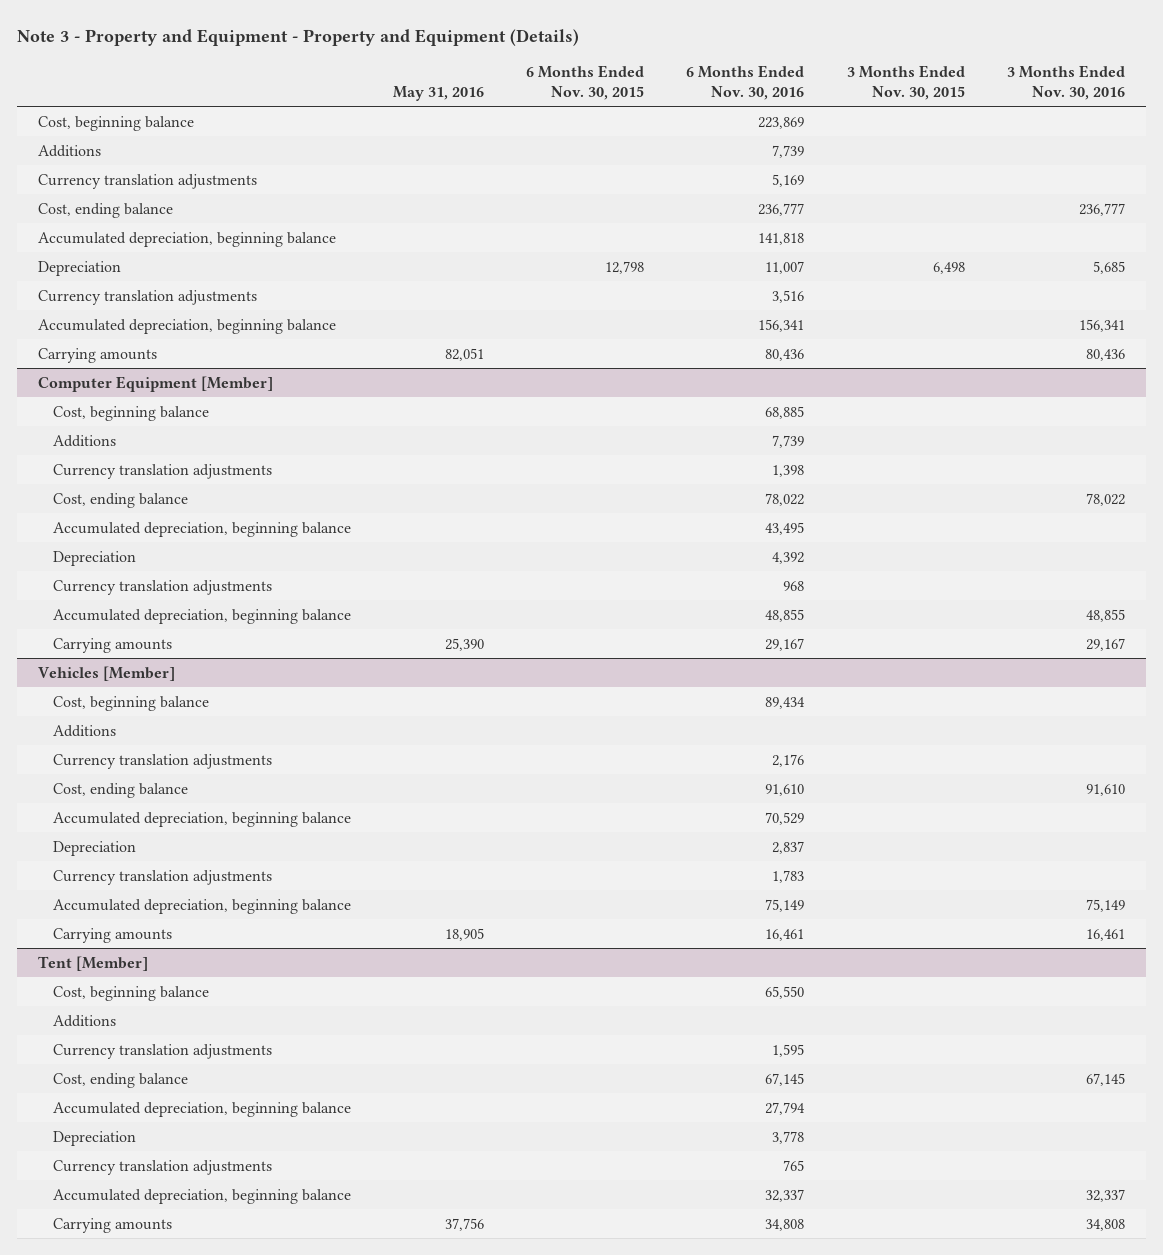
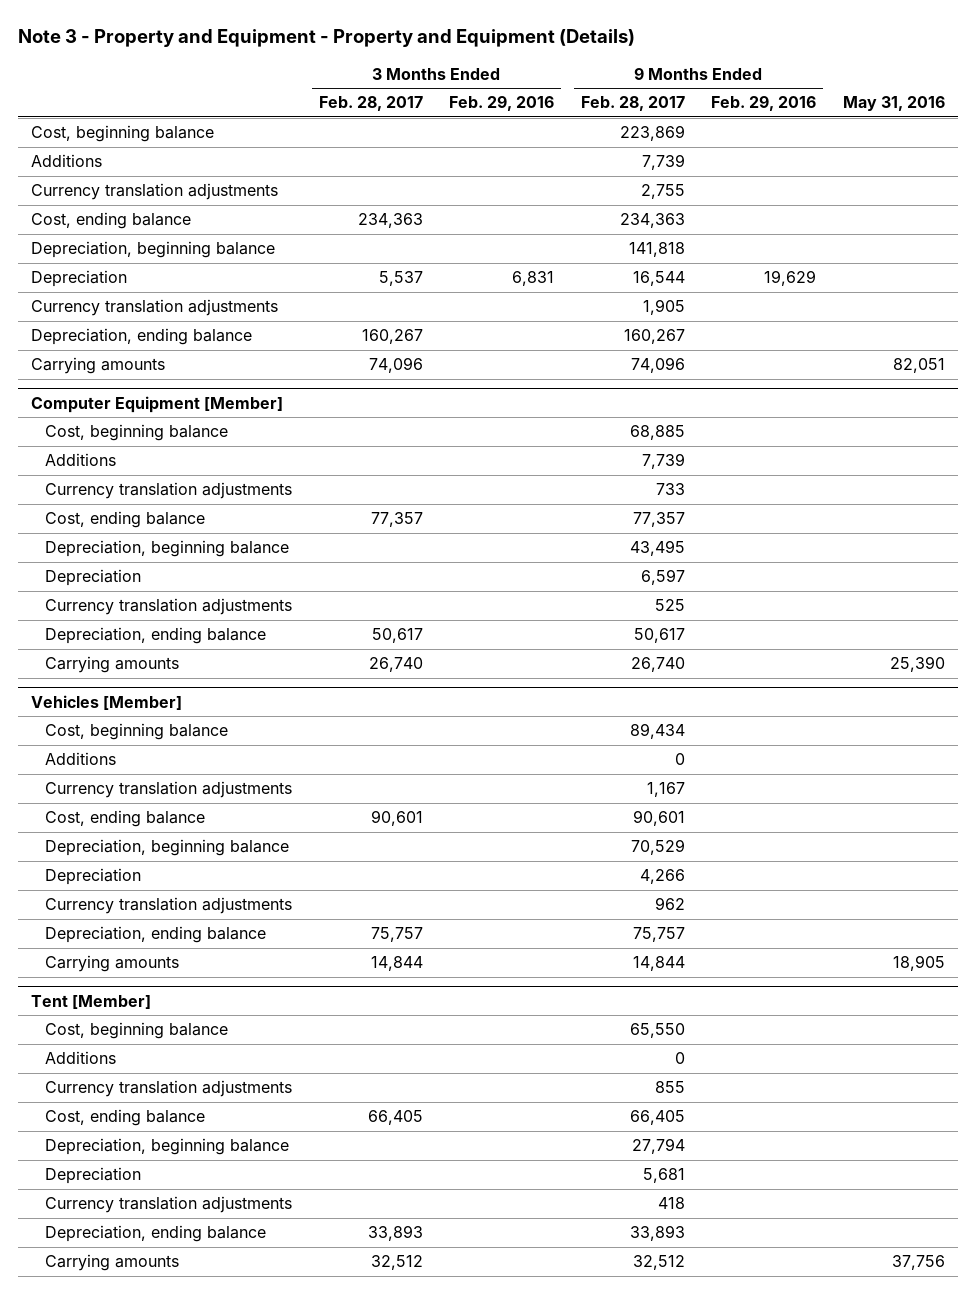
- | May 31, 2016 | 6 Months Ended Nov. 30, 2015 | 6 Months Ended Nov. 30, 2016 | 3 Months Ended Nov. 30, 2015 | 3 Months Ended Nov. 30, 2016
+ | 3 Months Ended Feb. 28, 2017 | 3 Months Ended Feb. 29, 2016 | 9 Months Ended Feb. 28, 2017 | 9 Months Ended Feb. 29, 2016 | May 31, 2016
- Accumulated depreciation, beginning balance | | | 141,818 | |
+ Depreciation, beginning balance | | | 141,818 | |
- Accumulated depreciation, beginning balance | | | 156,341 | | 156,341
+ Depreciation, ending balance | 160,267 | | 160,267 | |
@ Computer Equipment [Member]
- Accumulated depreciation, beginning balance | | | 43,495 | |
+ Depreciation, beginning balance | | | 43,495 | |
- Accumulated depreciation, beginning balance | | | 48,855 | | 48,855
+ Depreciation, ending balance | 50,617 | | 50,617 | |
@ Vehicles [Member]
- Accumulated depreciation, beginning balance | | | 70,529 | |
+ Depreciation, beginning balance | | | 70,529 | |
- Accumulated depreciation, beginning balance | | | 75,149 | | 75,149
+ Depreciation, ending balance | 75,757 | | 75,757 | |
@ Tent [Member]
- Accumulated depreciation, beginning balance | | | 27,794 | |
+ Depreciation, beginning balance | | | 27,794 | |
- Accumulated depreciation, beginning balance | | | 32,337 | | 32,337
+ Depreciation, ending balance | 33,893 | | 33,893 | |

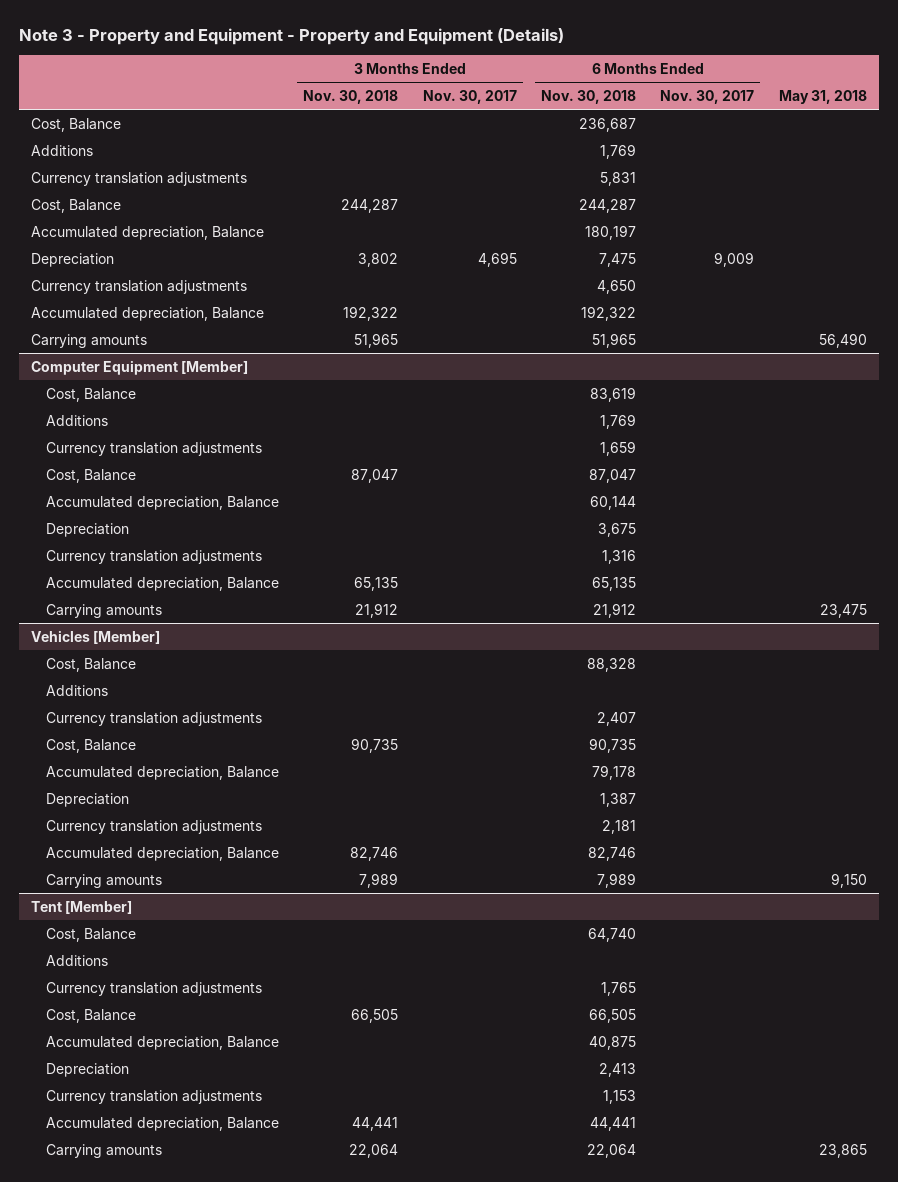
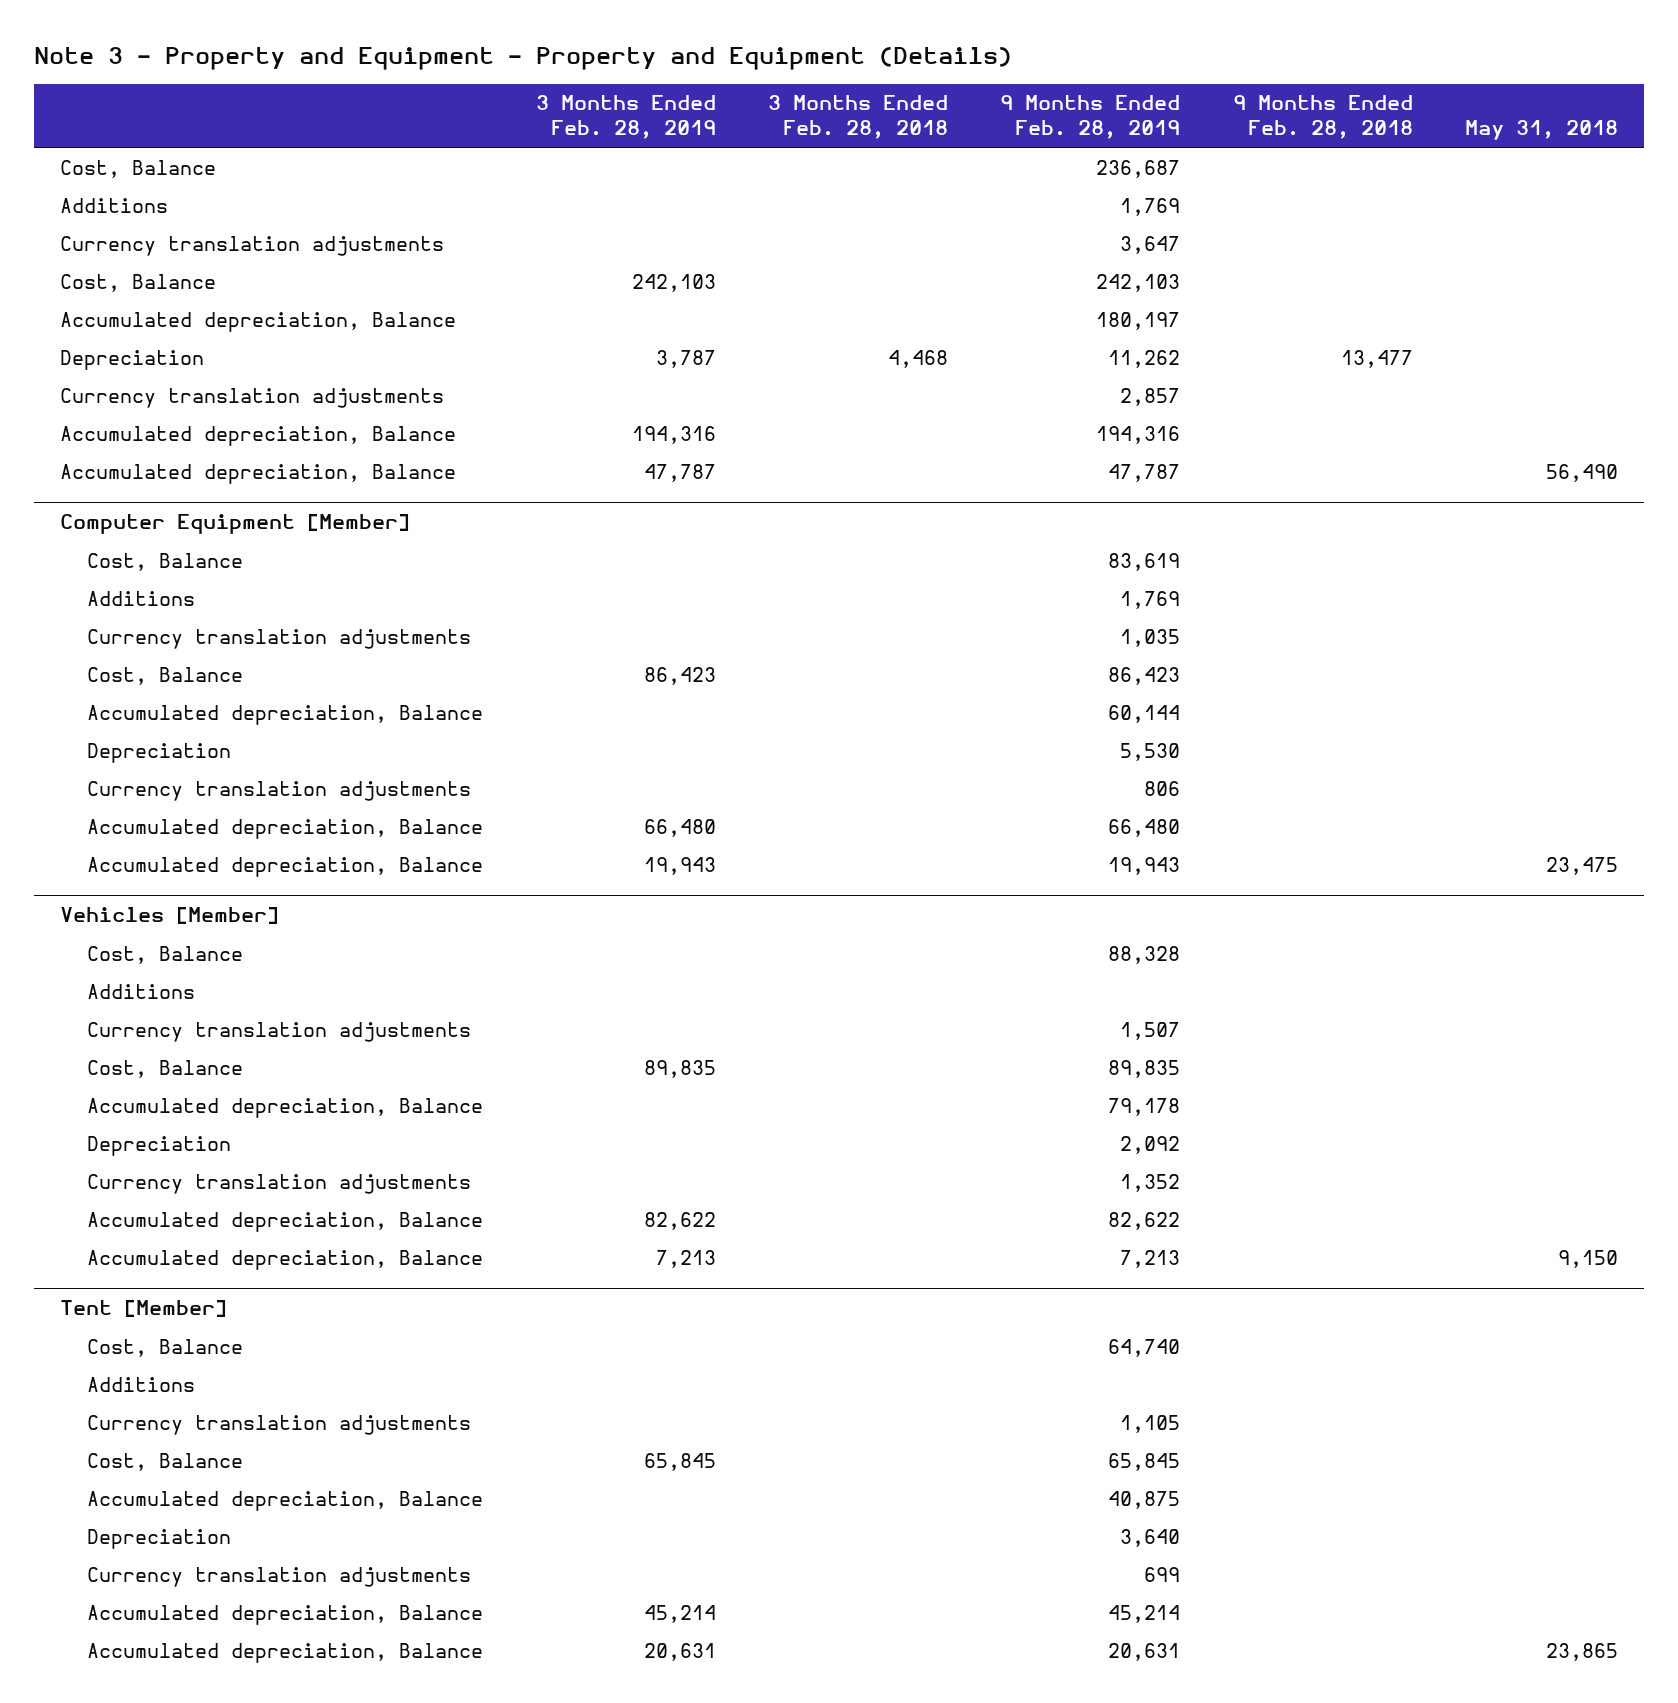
- | 3 Months Ended Nov. 30, 2018 | 3 Months Ended Nov. 30, 2017 | 6 Months Ended Nov. 30, 2018 | 6 Months Ended Nov. 30, 2017 | May 31, 2018
+ | 3 Months Ended Feb. 28, 2019 | 3 Months Ended Feb. 28, 2018 | 9 Months Ended Feb. 28, 2019 | 9 Months Ended Feb. 28, 2018 | May 31, 2018
- Carrying amounts | 51,965 | | 51,965 | | 56,490
+ Accumulated depreciation, Balance | 47,787 | | 47,787 | | 56,490
@ Computer Equipment [Member]
- Carrying amounts | 21,912 | | 21,912 | | 23,475
+ Accumulated depreciation, Balance | 19,943 | | 19,943 | | 23,475
@ Vehicles [Member]
- Carrying amounts | 7,989 | | 7,989 | | 9,150
+ Accumulated depreciation, Balance | 7,213 | | 7,213 | | 9,150
@ Tent [Member]
- Carrying amounts | 22,064 | | 22,064 | | 23,865
+ Accumulated depreciation, Balance | 20,631 | | 20,631 | | 23,865

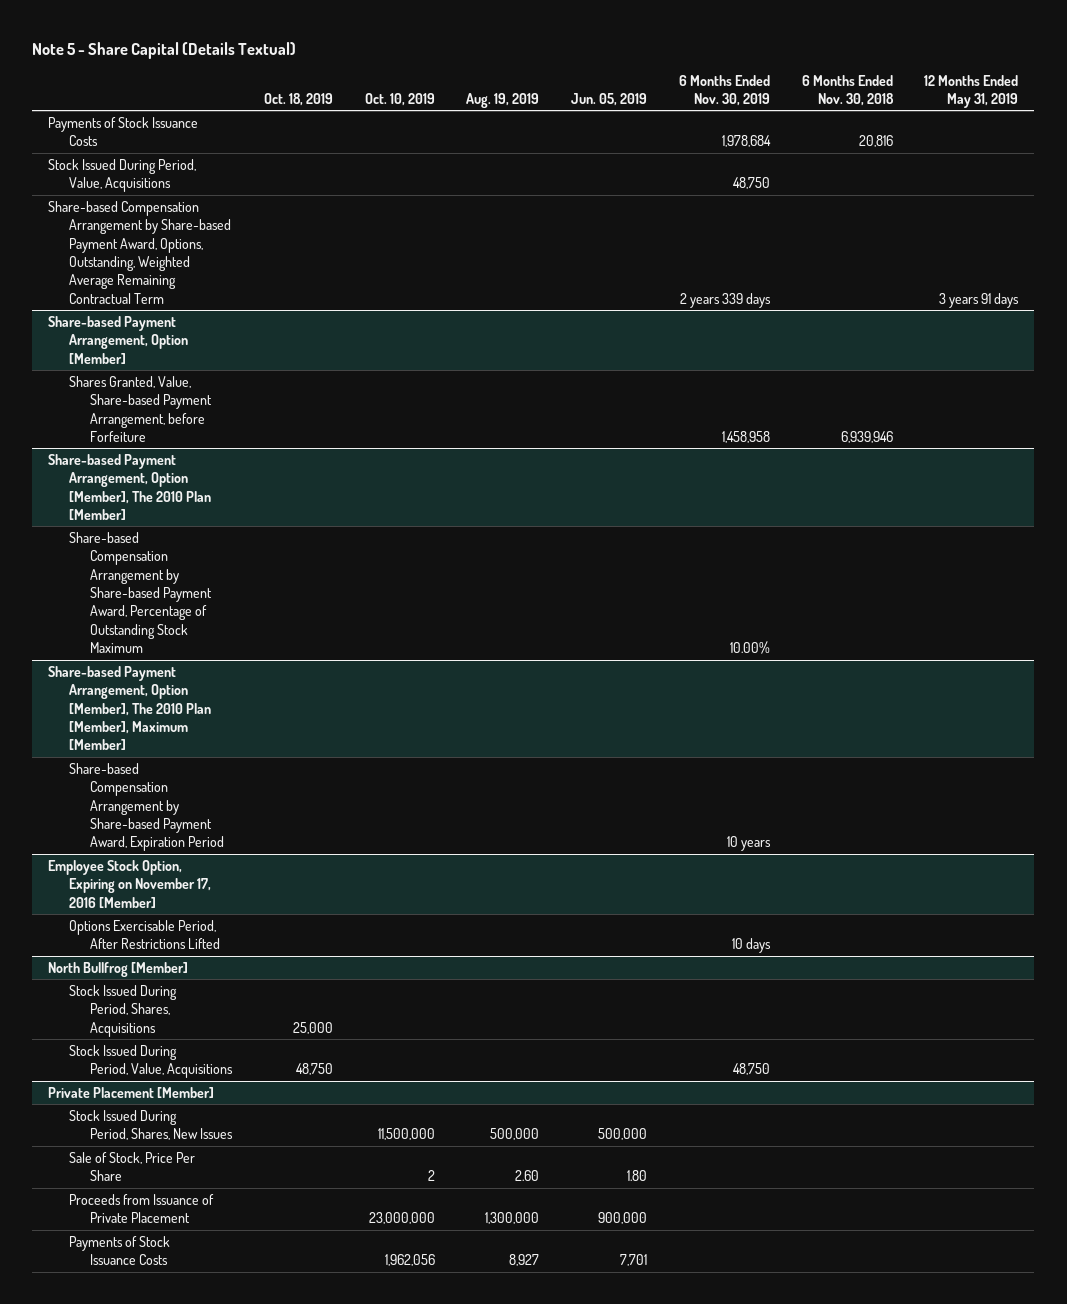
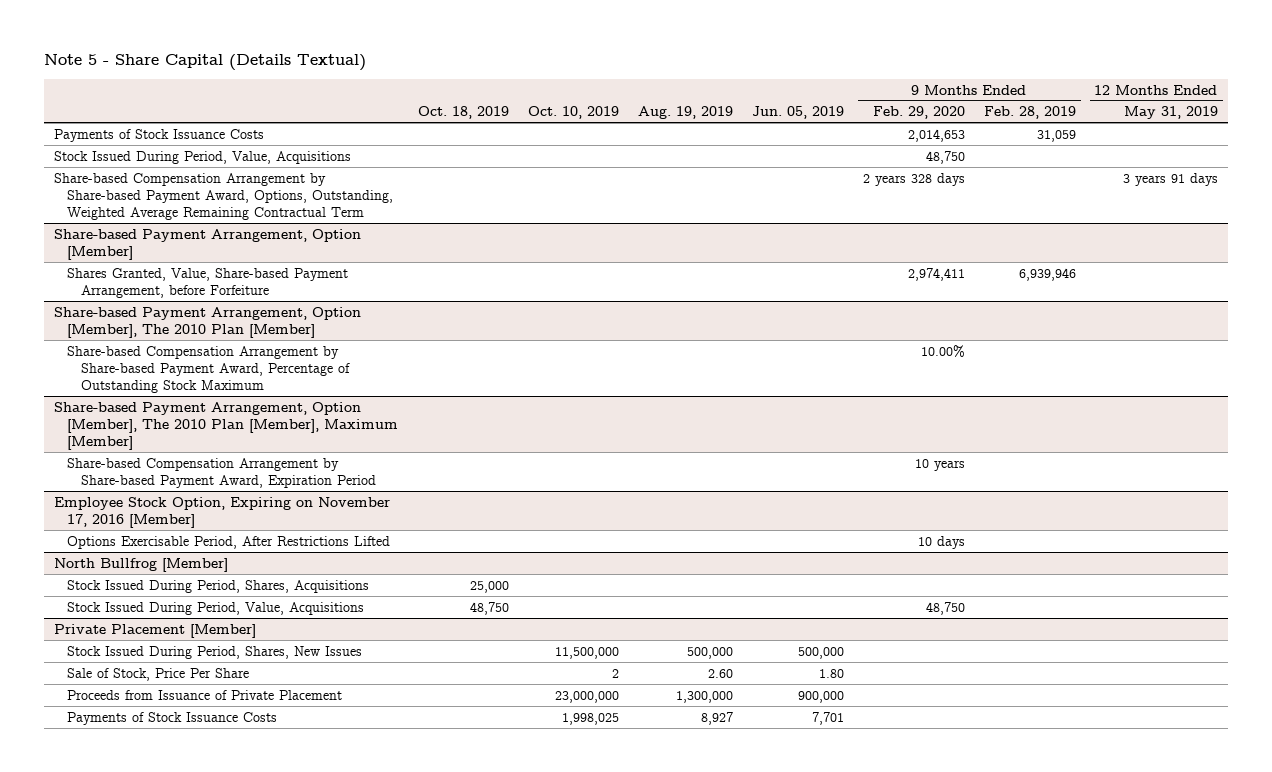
- | Oct. 18, 2019 | Oct. 10, 2019 | Aug. 19, 2019 | Jun. 05, 2019 | 6 Months Ended Nov. 30, 2019 | 6 Months Ended Nov. 30, 2018 | 12 Months Ended May 31, 2019
+ | Oct. 18, 2019 | Oct. 10, 2019 | Aug. 19, 2019 | Jun. 05, 2019 | 9 Months Ended Feb. 29, 2020 | 9 Months Ended Feb. 28, 2019 | 12 Months Ended May 31, 2019
@ Private Placement [Member]
- Payments of Stock Issuance Costs | | 1,962,056 | 8,927 | 7,701 | | |
+ Payments of Stock Issuance Costs | | 1,998,025 | 8,927 | 7,701 | | |

